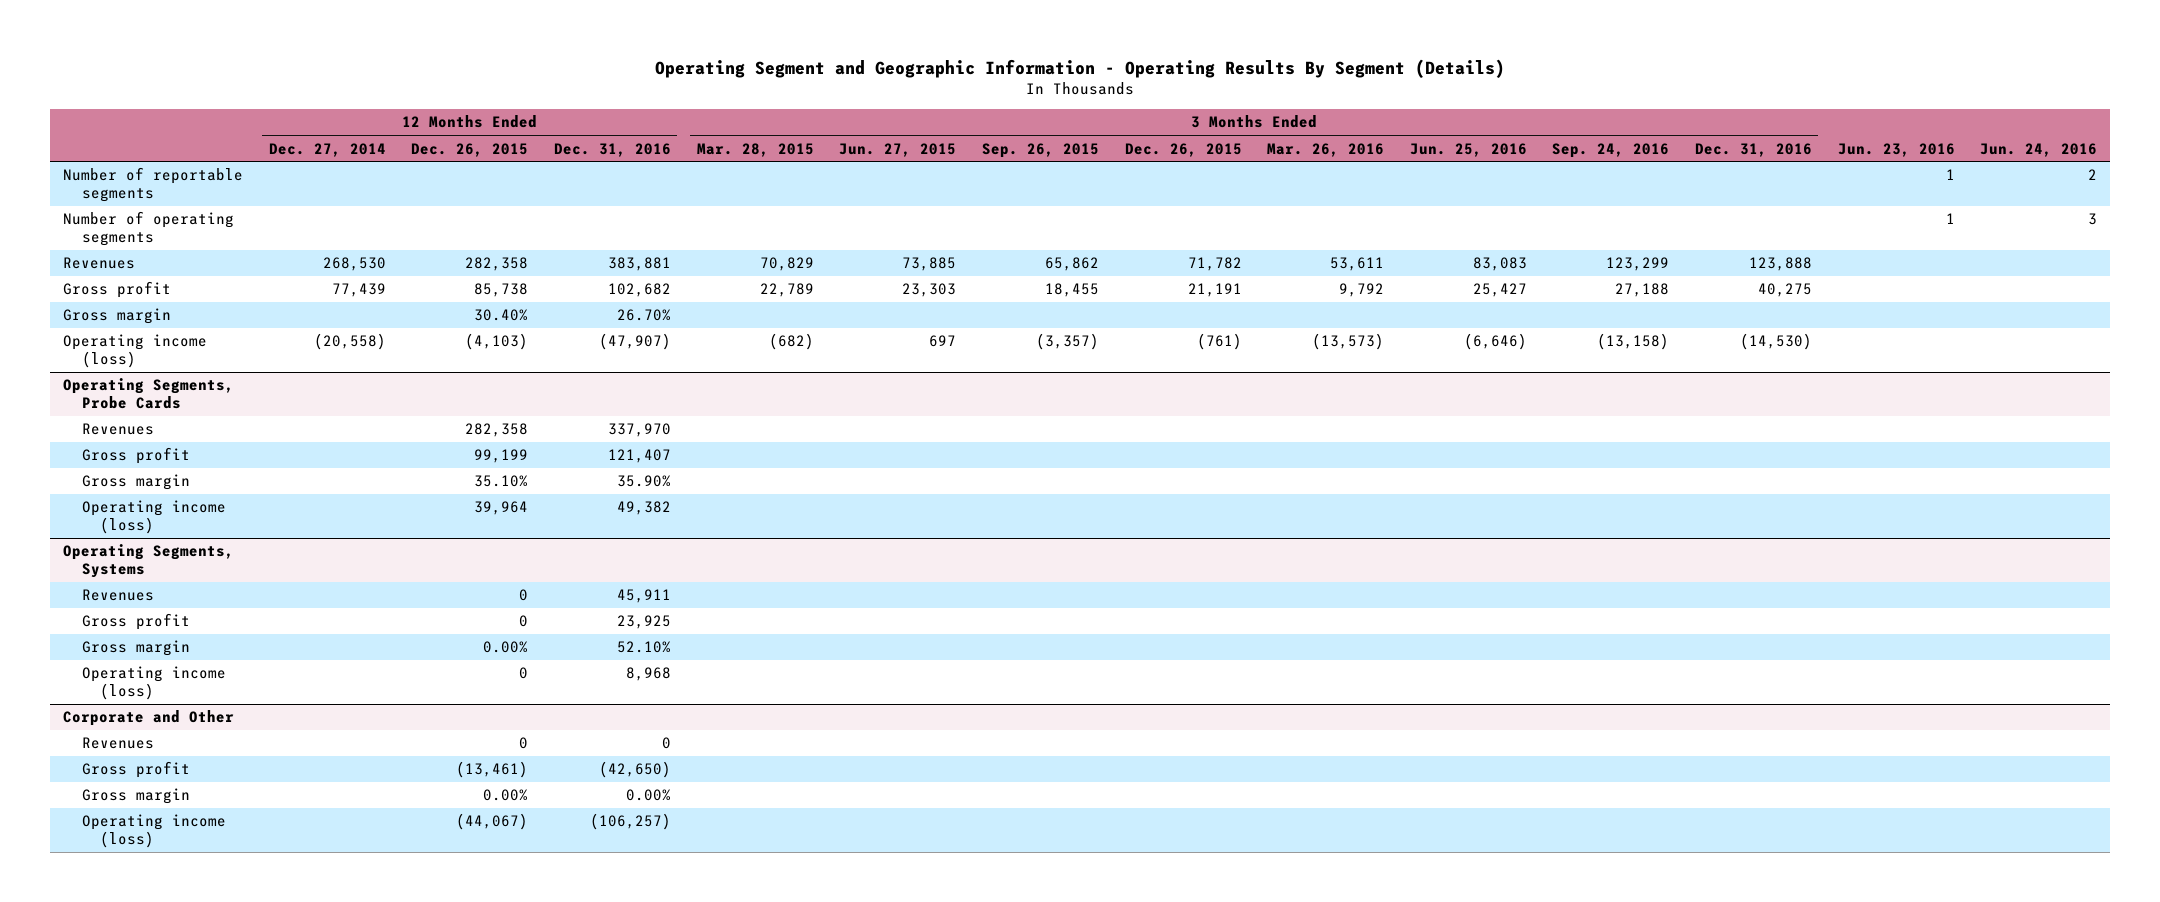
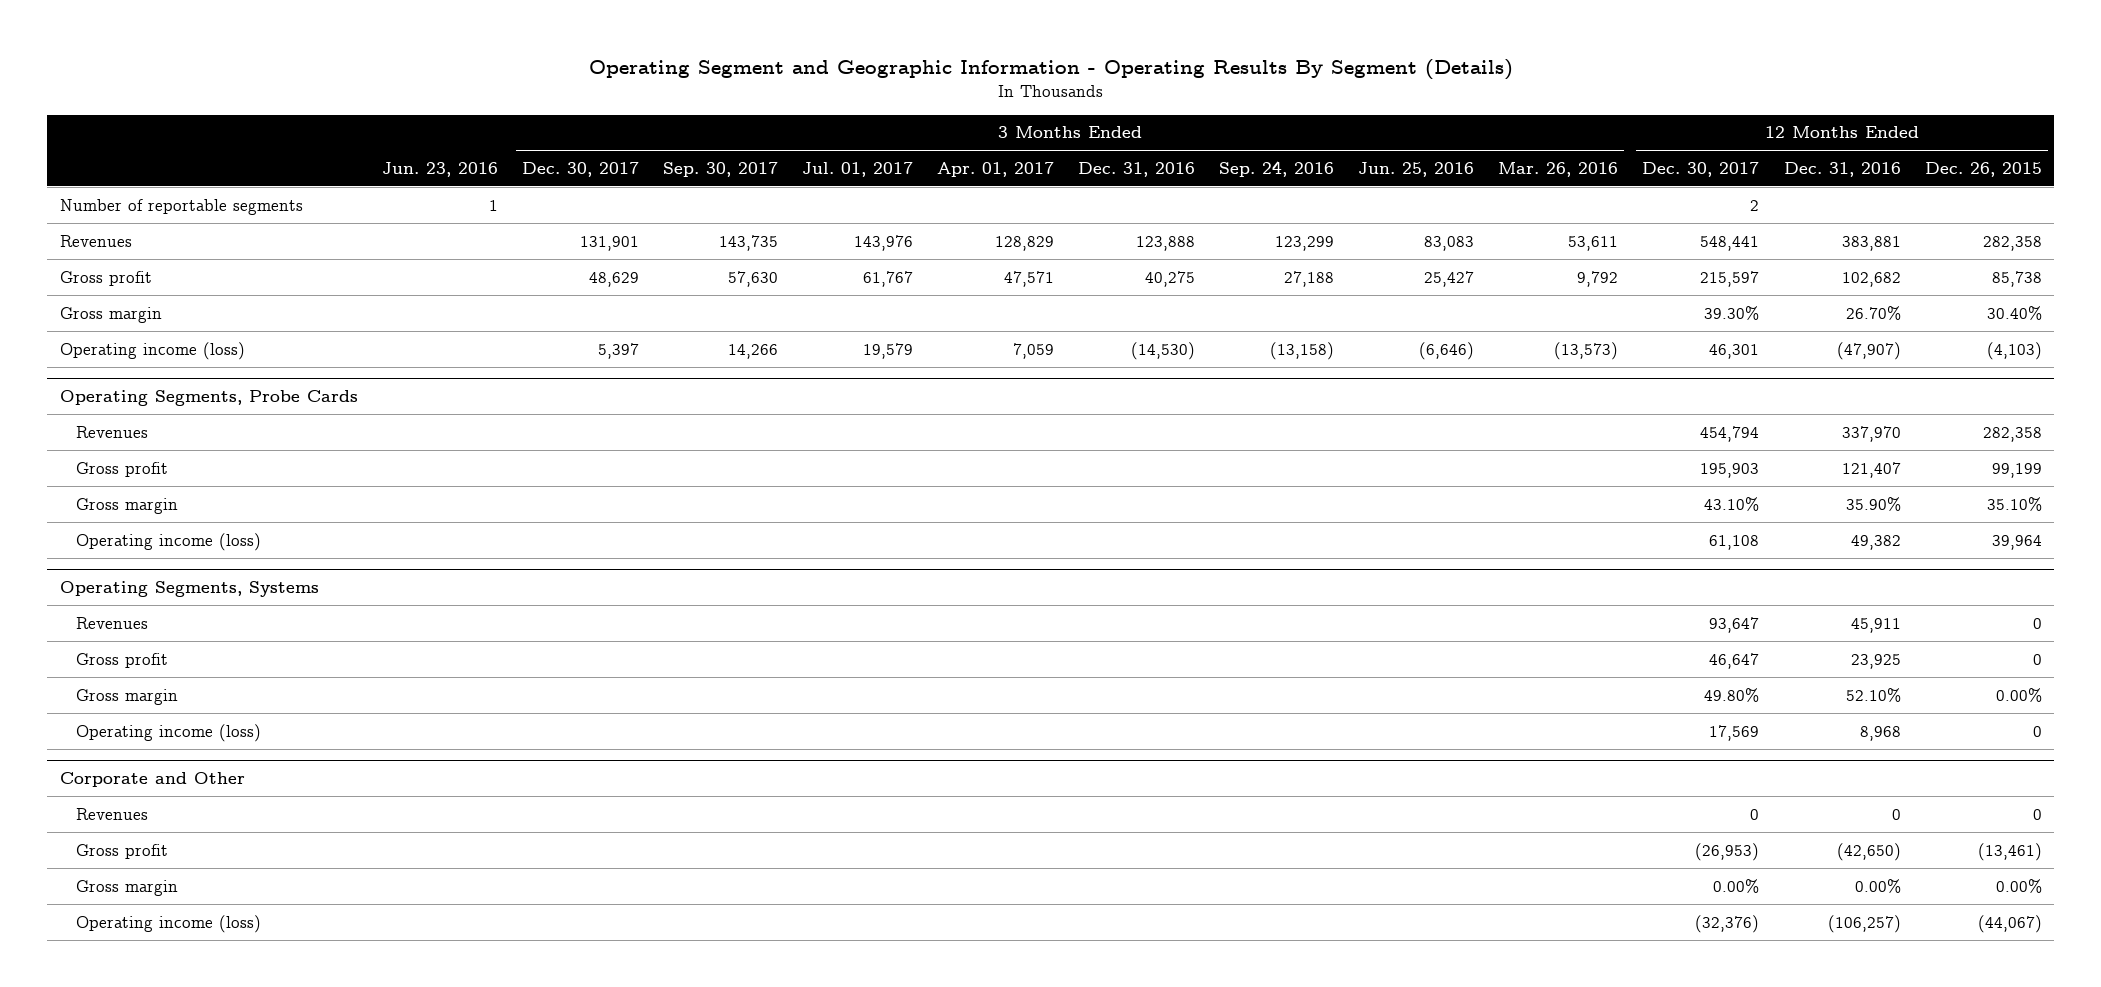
- | 12 Months Ended Dec. 27, 2014 | 12 Months Ended Dec. 26, 2015 | 12 Months Ended Dec. 31, 2016 | 3 Months Ended Mar. 28, 2015 | 3 Months Ended Jun. 27, 2015 | 3 Months Ended Sep. 26, 2015 | 3 Months Ended Dec. 26, 2015 | 3 Months Ended Mar. 26, 2016 | 3 Months Ended Jun. 25, 2016 | 3 Months Ended Sep. 24, 2016 | 3 Months Ended Dec. 31, 2016 | Jun. 23, 2016 | Jun. 24, 2016
+ | Jun. 23, 2016 | 3 Months Ended Dec. 30, 2017 | 3 Months Ended Sep. 30, 2017 | 3 Months Ended Jul. 01, 2017 | 3 Months Ended Apr. 01, 2017 | 3 Months Ended Dec. 31, 2016 | 3 Months Ended Sep. 24, 2016 | 3 Months Ended Jun. 25, 2016 | 3 Months Ended Mar. 26, 2016 | 12 Months Ended Dec. 30, 2017 | 12 Months Ended Dec. 31, 2016 | 12 Months Ended Dec. 26, 2015
- Number of operating segments | | | | | | | | | | | | 1 | 3

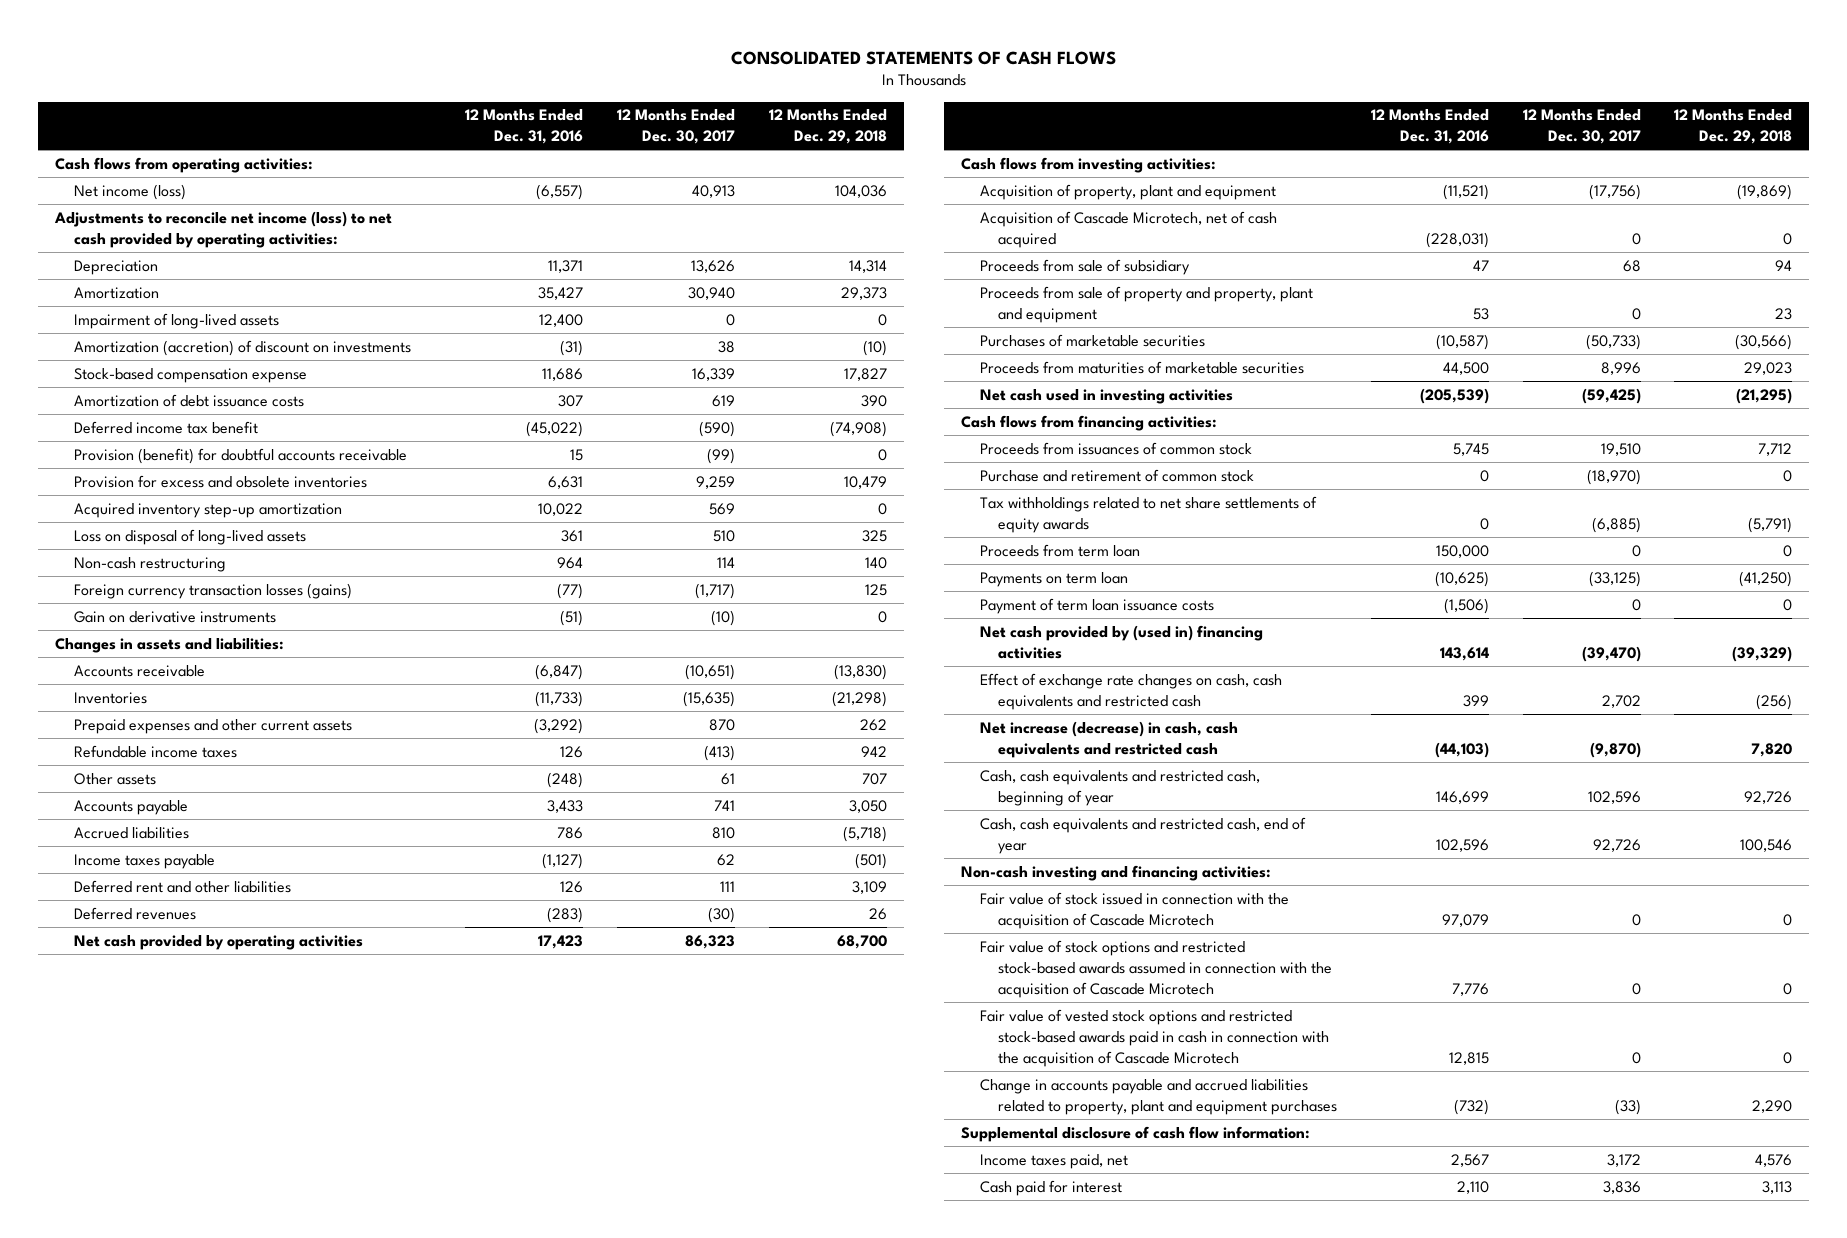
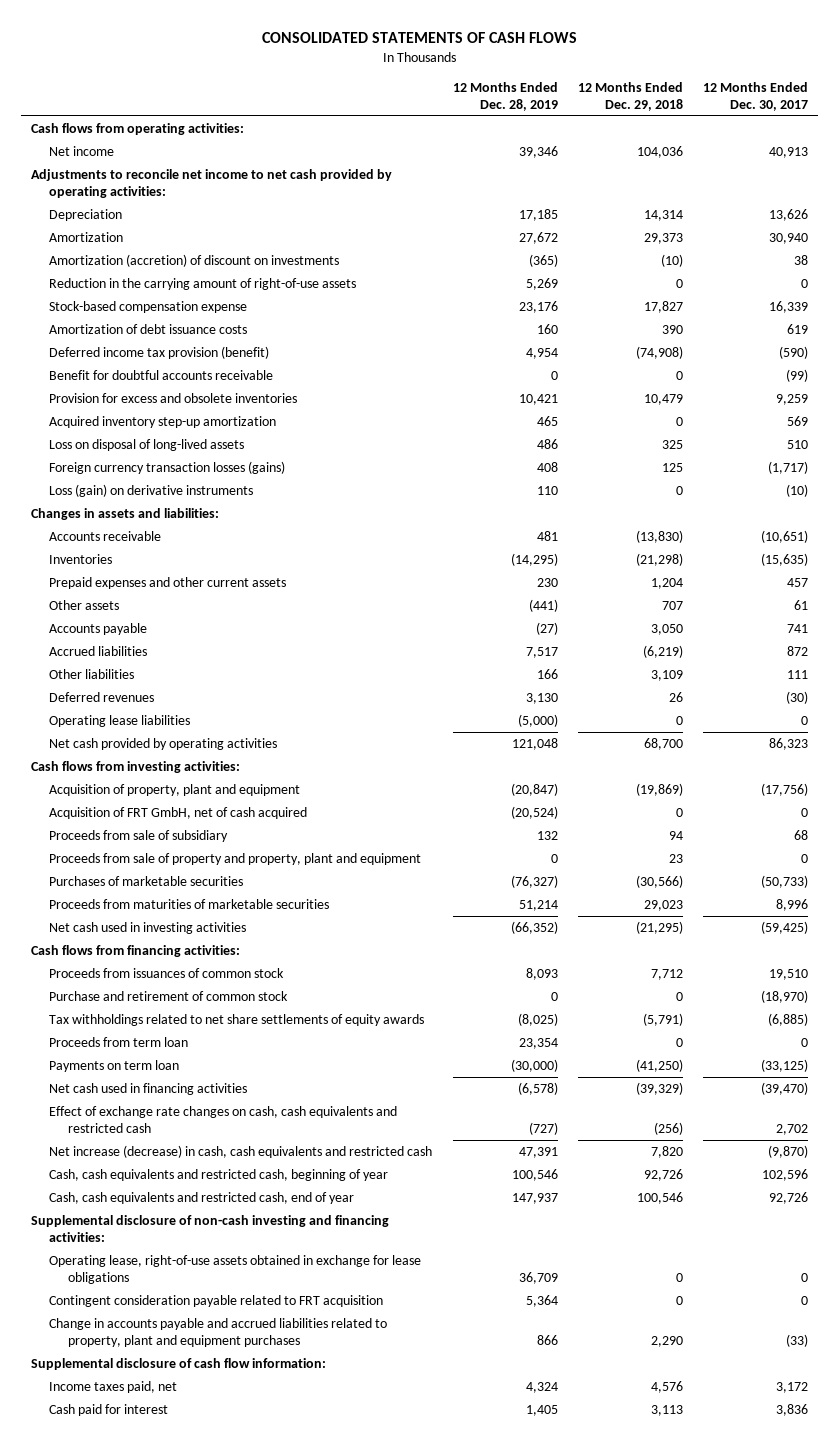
- | 12 Months Ended Dec. 31, 2016 | 12 Months Ended Dec. 30, 2017 | 12 Months Ended Dec. 29, 2018
+ | 12 Months Ended Dec. 28, 2019 | 12 Months Ended Dec. 29, 2018 | 12 Months Ended Dec. 30, 2017
- Net income (loss) | (6,557) | 40,913 | 104,036
- Adjustments to reconcile net income (loss) to net cash provided by operating activities:
+ Net income | 39,346 | 104,036 | 40,913
+ Adjustments to reconcile net income to net cash provided by operating activities:
- Impairment of long-lived assets | 12,400 | 0 | 0
+ Reduction in the carrying amount of right-of-use assets | 5,269 | 0 | 0
- Deferred income tax benefit | (45,022) | (590) | (74,908)
- Provision (benefit) for doubtful accounts receivable | 15 | (99) | 0
+ Deferred income tax provision (benefit) | 4,954 | (74,908) | (590)
+ Benefit for doubtful accounts receivable | 0 | 0 | (99)
- Non-cash restructuring | 964 | 114 | 140
- Gain on derivative instruments | (51) | (10) | 0
+ Loss (gain) on derivative instruments | 110 | 0 | (10)
- Prepaid expenses and other current assets | (3,292) | 870 | 262
- Refundable income taxes | 126 | (413) | 942
+ Prepaid expenses and other current assets | 230 | 1,204 | 457
- Accrued liabilities | 786 | 810 | (5,718)
- Income taxes payable | (1,127) | 62 | (501)
- Deferred rent and other liabilities | 126 | 111 | 3,109
+ Accrued liabilities | 7,517 | (6,219) | 872
+ Other liabilities | 166 | 3,109 | 111
+ Operating lease liabilities | (5,000) | 0 | 0
- Acquisition of Cascade Microtech, net of cash acquired | (228,031) | 0 | 0
+ Acquisition of FRT GmbH, net of cash acquired | (20,524) | 0 | 0
- Payment of term loan issuance costs | (1,506) | 0 | 0
- Net cash provided by (used in) financing activities | 143,614 | (39,470) | (39,329)
+ Net cash used in financing activities | (6,578) | (39,329) | (39,470)
- Non-cash investing and financing activities:
- Fair value of stock issued in connection with the acquisition of Cascade Microtech | 97,079 | 0 | 0
- Fair value of stock options and restricted stock-based awards assumed in connection with the acquisition of Cascade Microtech | 7,776 | 0 | 0
- Fair value of vested stock options and restricted stock-based awards paid in cash in connection with the acquisition of Cascade Microtech | 12,815 | 0 | 0
+ Supplemental disclosure of non-cash investing and financing activities:
+ Operating lease, right-of-use assets obtained in exchange for lease obligations | 36,709 | 0 | 0
+ Contingent consideration payable related to FRT acquisition | 5,364 | 0 | 0

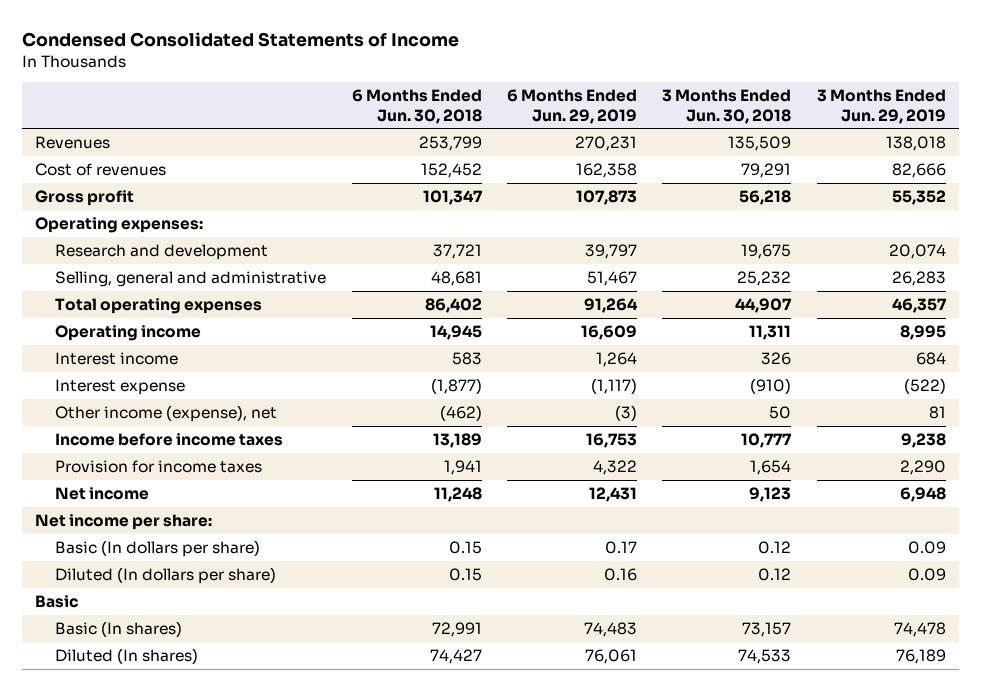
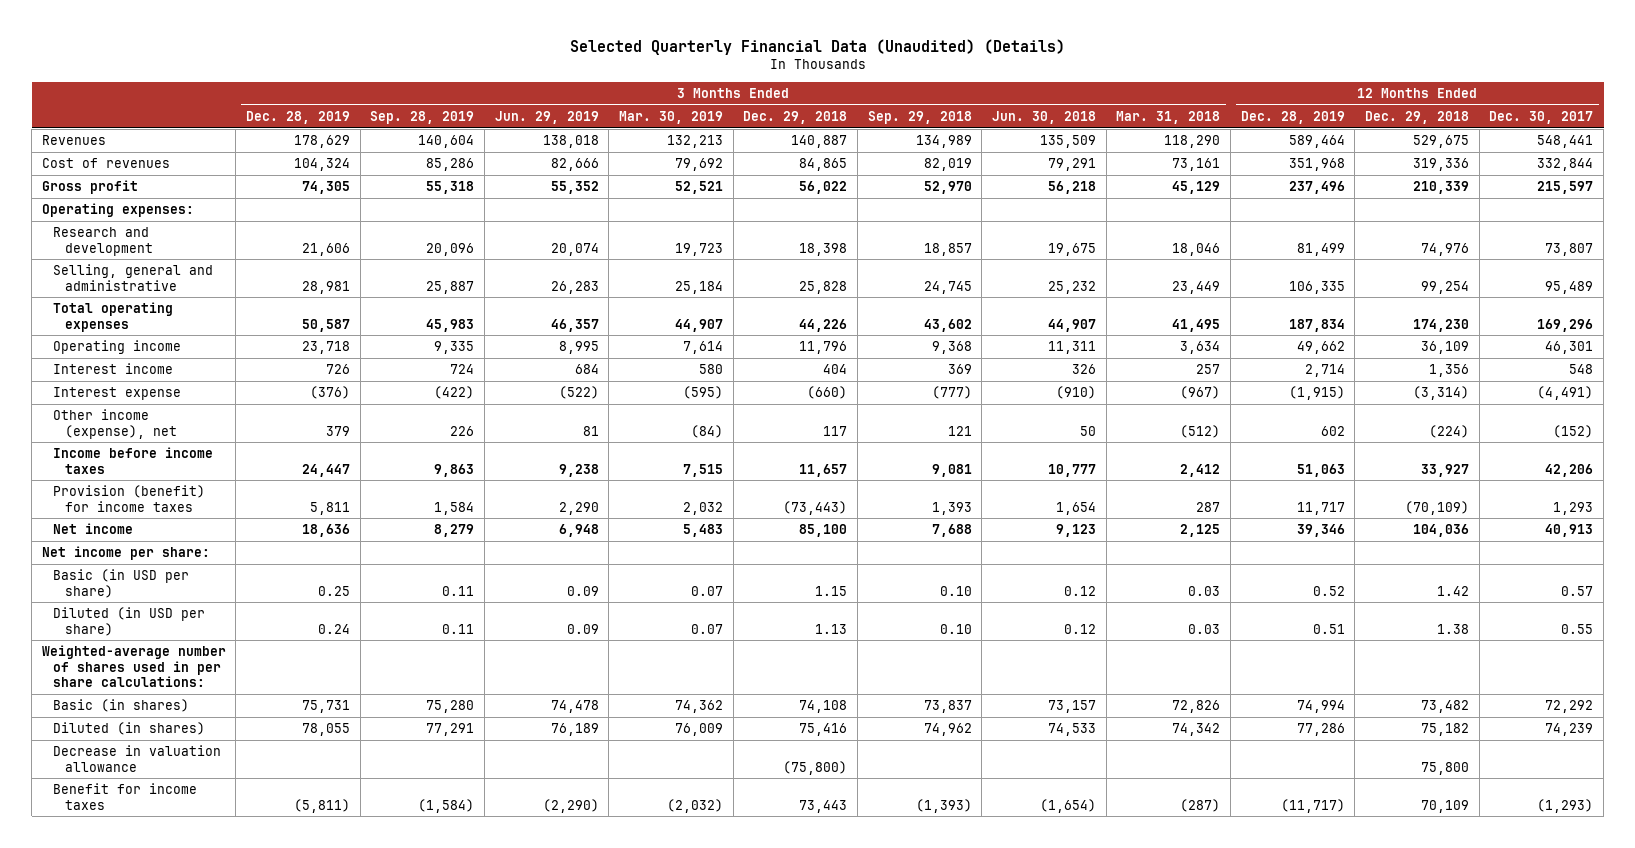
- Condensed Consolidated Statements of Income
+ Selected Quarterly Financial Data (Unaudited) (Details)
- | 6 Months Ended Jun. 30, 2018 | 6 Months Ended Jun. 29, 2019 | 3 Months Ended Jun. 30, 2018 | 3 Months Ended Jun. 29, 2019
+ | 3 Months Ended Dec. 28, 2019 | 3 Months Ended Sep. 28, 2019 | 3 Months Ended Jun. 29, 2019 | 3 Months Ended Mar. 30, 2019 | 3 Months Ended Dec. 29, 2018 | 3 Months Ended Sep. 29, 2018 | 3 Months Ended Jun. 30, 2018 | 3 Months Ended Mar. 31, 2018 | 12 Months Ended Dec. 28, 2019 | 12 Months Ended Dec. 29, 2018 | 12 Months Ended Dec. 30, 2017
- Provision for income taxes | 1,941 | 4,322 | 1,654 | 2,290
+ Provision (benefit) for income taxes | 5,811 | 1,584 | 2,290 | 2,032 | (73,443) | 1,393 | 1,654 | 287 | 11,717 | (70,109) | 1,293
- Basic (In dollars per share) | 0.15 | 0.17 | 0.12 | 0.09
- Diluted (In dollars per share) | 0.15 | 0.16 | 0.12 | 0.09
- Basic
- Basic (In shares) | 72,991 | 74,483 | 73,157 | 74,478
- Diluted (In shares) | 74,427 | 76,061 | 74,533 | 76,189
+ Basic (in USD per share) | 0.25 | 0.11 | 0.09 | 0.07 | 1.15 | 0.10 | 0.12 | 0.03 | 0.52 | 1.42 | 0.57
+ Diluted (in USD per share) | 0.24 | 0.11 | 0.09 | 0.07 | 1.13 | 0.10 | 0.12 | 0.03 | 0.51 | 1.38 | 0.55
+ Weighted-average number of shares used in per share calculations:
+ Basic (in shares) | 75,731 | 75,280 | 74,478 | 74,362 | 74,108 | 73,837 | 73,157 | 72,826 | 74,994 | 73,482 | 72,292
+ Diluted (in shares) | 78,055 | 77,291 | 76,189 | 76,009 | 75,416 | 74,962 | 74,533 | 74,342 | 77,286 | 75,182 | 74,239
+ Decrease in valuation allowance | | | | | (75,800) | | | | | 75,800 |
+ Benefit for income taxes | (5,811) | (1,584) | (2,290) | (2,032) | 73,443 | (1,393) | (1,654) | (287) | (11,717) | 70,109 | (1,293)

